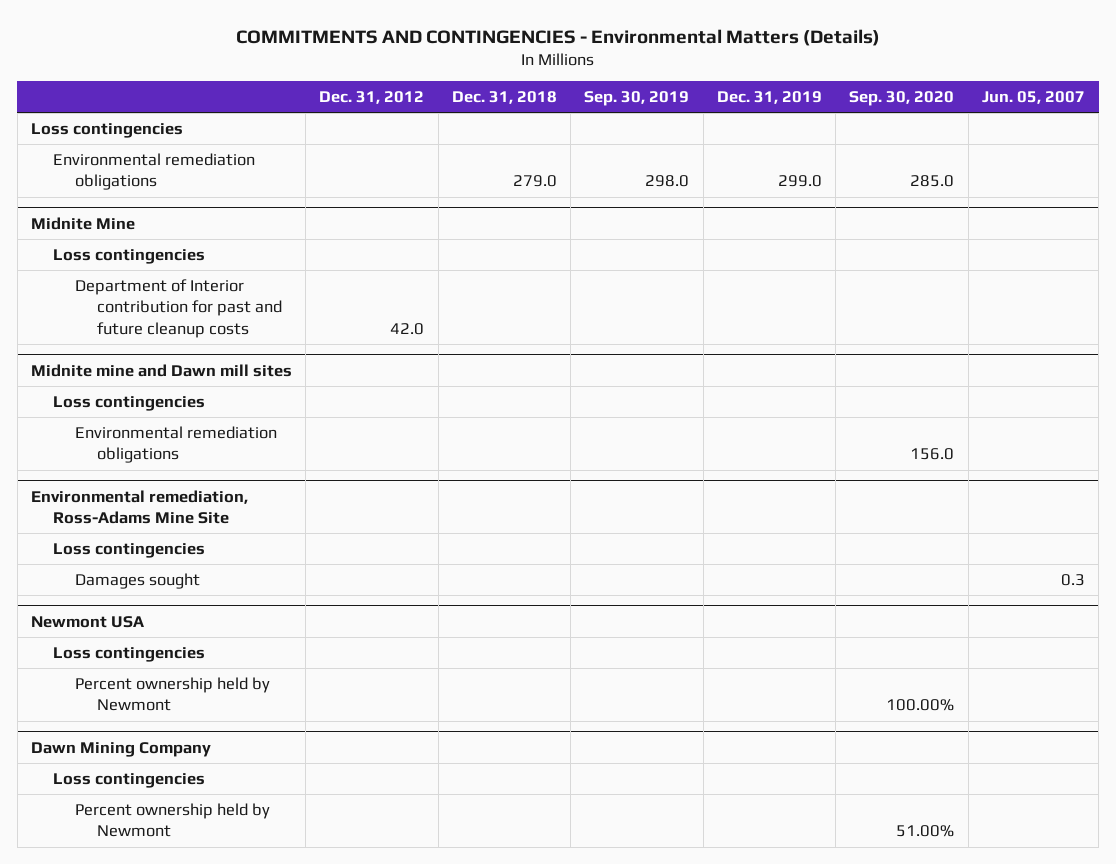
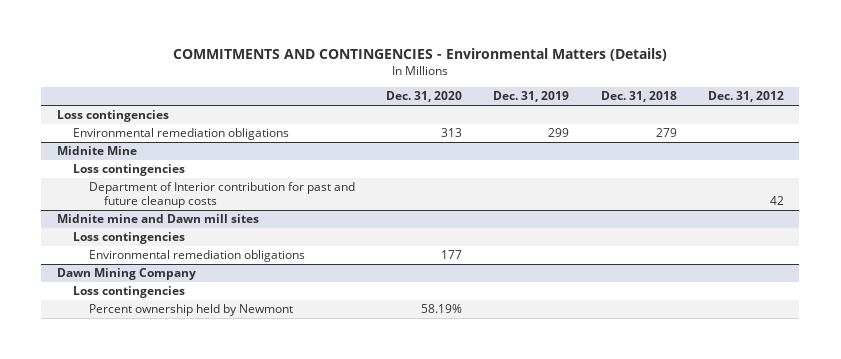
- | Dec. 31, 2012 | Dec. 31, 2018 | Sep. 30, 2019 | Dec. 31, 2019 | Sep. 30, 2020 | Jun. 05, 2007
+ | Dec. 31, 2020 | Dec. 31, 2019 | Dec. 31, 2018 | Dec. 31, 2012
- Environmental remediation obligations | | 279.0 | 298.0 | 299.0 | 285.0 |
+ Environmental remediation obligations | 313 | 299 | 279 |
@ Midnite Mine
- Department of Interior contribution for past and future cleanup costs | 42.0 | | | | |
+ Department of Interior contribution for past and future cleanup costs | | | | 42
- Environmental remediation, Ross-Adams Mine Site
- Loss contingencies
- Damages sought | | | | | | 0.3
- Newmont USA
- Loss contingencies
- Percent ownership held by Newmont | | | | | 100.00% |

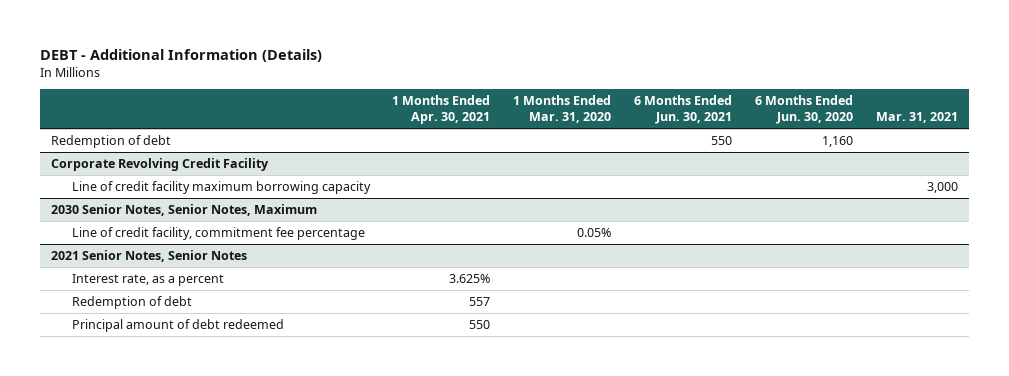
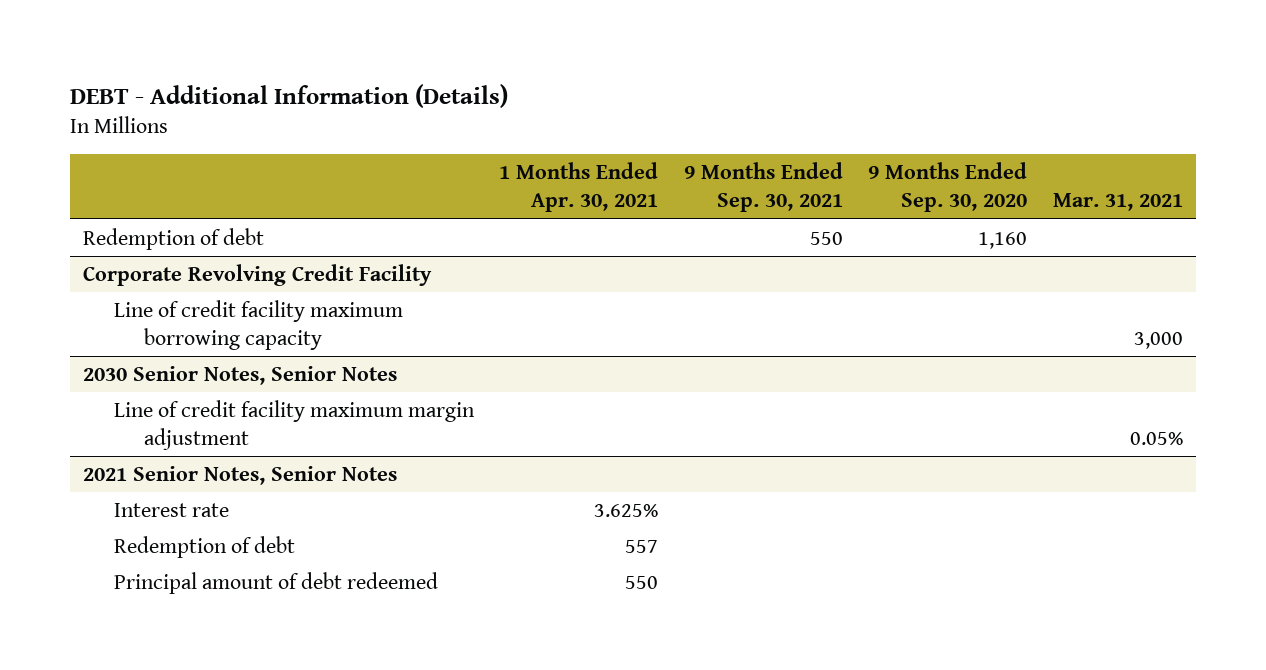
- | 1 Months Ended Apr. 30, 2021 | 1 Months Ended Mar. 31, 2020 | 6 Months Ended Jun. 30, 2021 | 6 Months Ended Jun. 30, 2020 | Mar. 31, 2021
+ | 1 Months Ended Apr. 30, 2021 | 9 Months Ended Sep. 30, 2021 | 9 Months Ended Sep. 30, 2020 | Mar. 31, 2021
- 2030 Senior Notes, Senior Notes, Maximum
- Line of credit facility, commitment fee percentage | | 0.05% | | |
+ 2030 Senior Notes, Senior Notes
+ Line of credit facility maximum margin adjustment | | | | 0.05%
@ 2021 Senior Notes, Senior Notes
- Interest rate, as a percent | 3.625% | | | |
+ Interest rate | 3.625% | | |

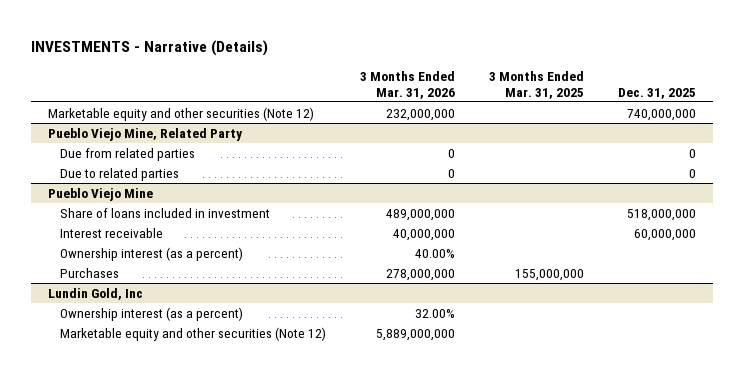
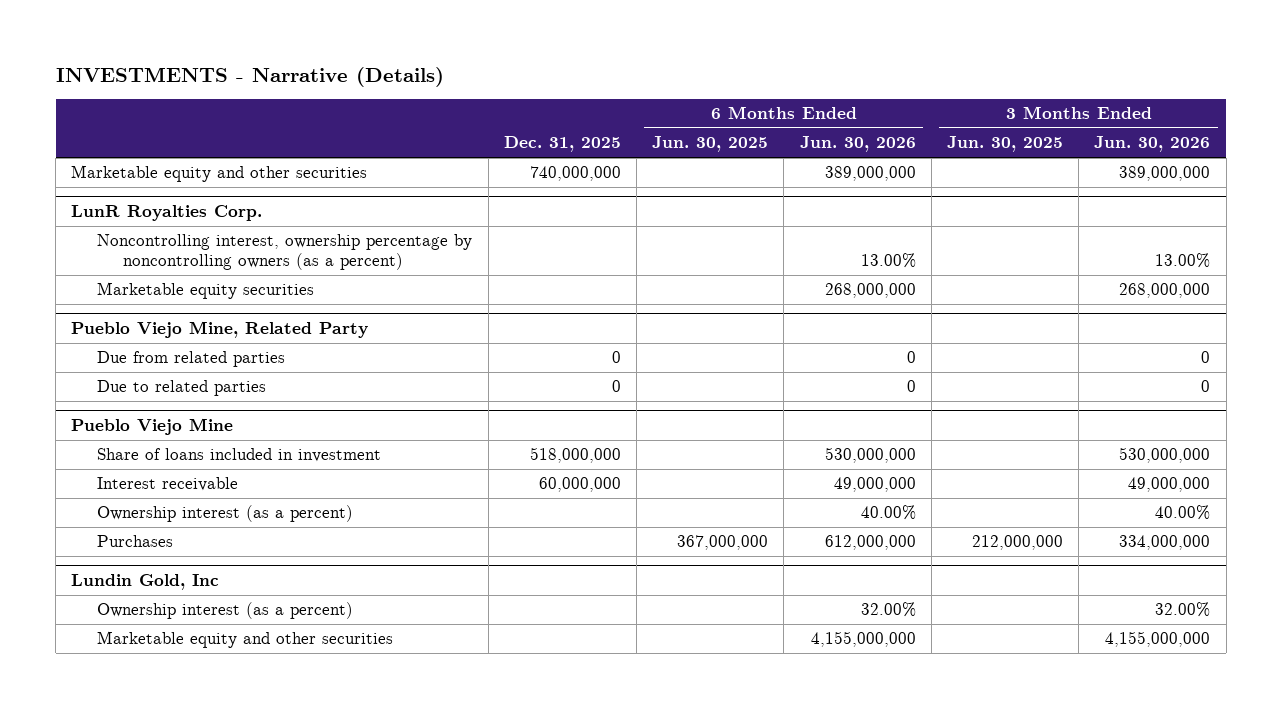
- | 3 Months Ended Mar. 31, 2026 | 3 Months Ended Mar. 31, 2025 | Dec. 31, 2025
+ | Dec. 31, 2025 | 6 Months Ended Jun. 30, 2025 | 6 Months Ended Jun. 30, 2026 | 3 Months Ended Jun. 30, 2025 | 3 Months Ended Jun. 30, 2026
- Marketable equity and other securities (Note 12) | 232,000,000 | | 740,000,000
+ Marketable equity and other securities | 740,000,000 | | 389,000,000 | | 389,000,000
+ LunR Royalties Corp.
+ Noncontrolling interest, ownership percentage by noncontrolling owners (as a percent) | | | 13.00% | | 13.00%
+ Marketable equity securities | | | 268,000,000 | | 268,000,000
@ Lundin Gold, Inc
- Marketable equity and other securities (Note 12) | 5,889,000,000 | |
+ Marketable equity and other securities | | | 4,155,000,000 | | 4,155,000,000

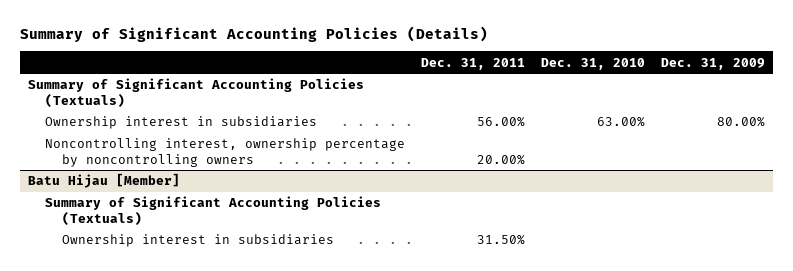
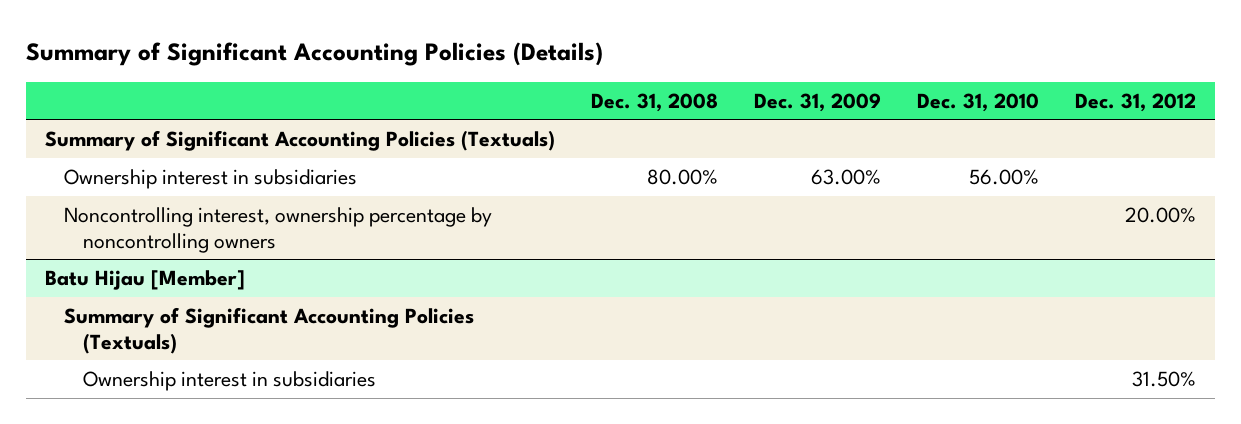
- | Dec. 31, 2011 | Dec. 31, 2010 | Dec. 31, 2009
+ | Dec. 31, 2008 | Dec. 31, 2009 | Dec. 31, 2010 | Dec. 31, 2012
- Ownership interest in subsidiaries | 56.00% | 63.00% | 80.00%
+ Ownership interest in subsidiaries | 80.00% | 63.00% | 56.00% |

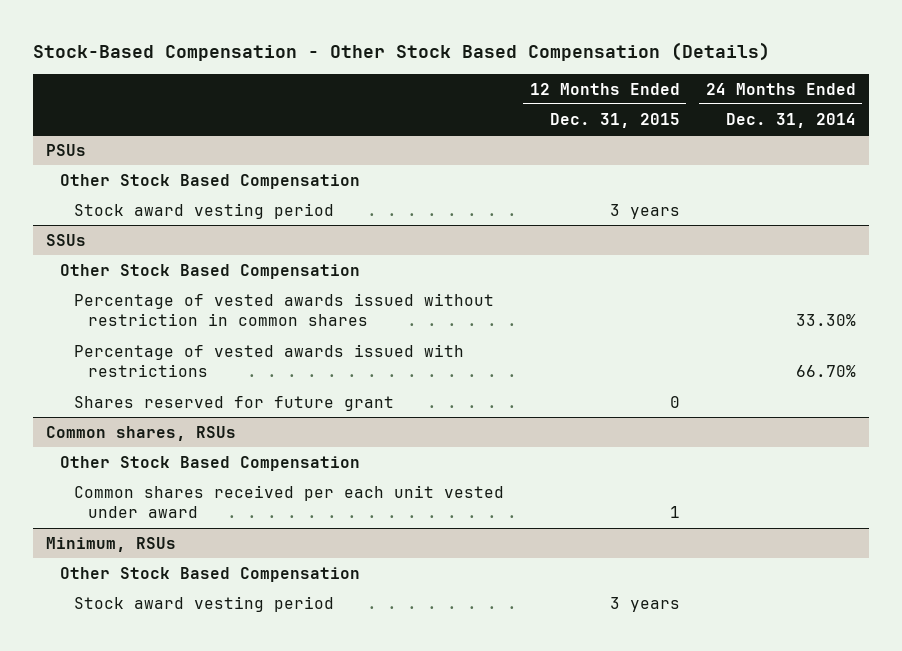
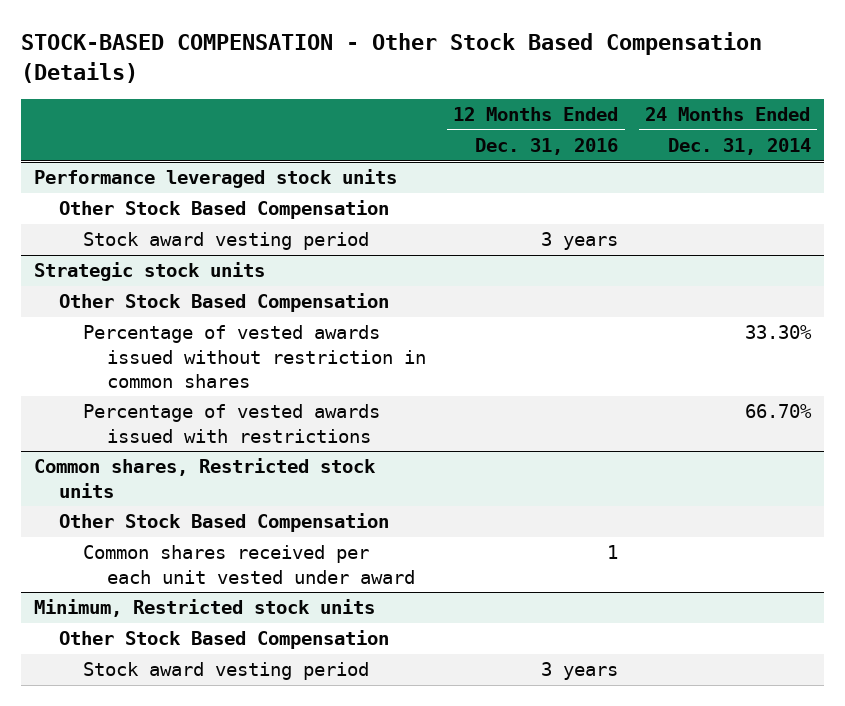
- Stock-Based Compensation - Other Stock Based Compensation (Details)
+ STOCK-BASED COMPENSATION - Other Stock Based Compensation (Details)
- | 12 Months Ended Dec. 31, 2015 | 24 Months Ended Dec. 31, 2014
+ | 12 Months Ended Dec. 31, 2016 | 24 Months Ended Dec. 31, 2014
- PSUs
+ Performance leveraged stock units
- SSUs
+ Strategic stock units
- Shares reserved for future grant | 0 |
- Common shares, RSUs
- Other Stock Based Compensation
- Common shares received per each unit vested under award | 1 |
- Minimum, RSUs
- Other Stock Based Compensation
- Stock award vesting period | 3 years |
+ Common shares, Restricted stock units
+ Other Stock Based Compensation
+ Common shares received per each unit vested under award | 1 |
+ Minimum, Restricted stock units
+ Other Stock Based Compensation
+ Stock award vesting period | 3 years |

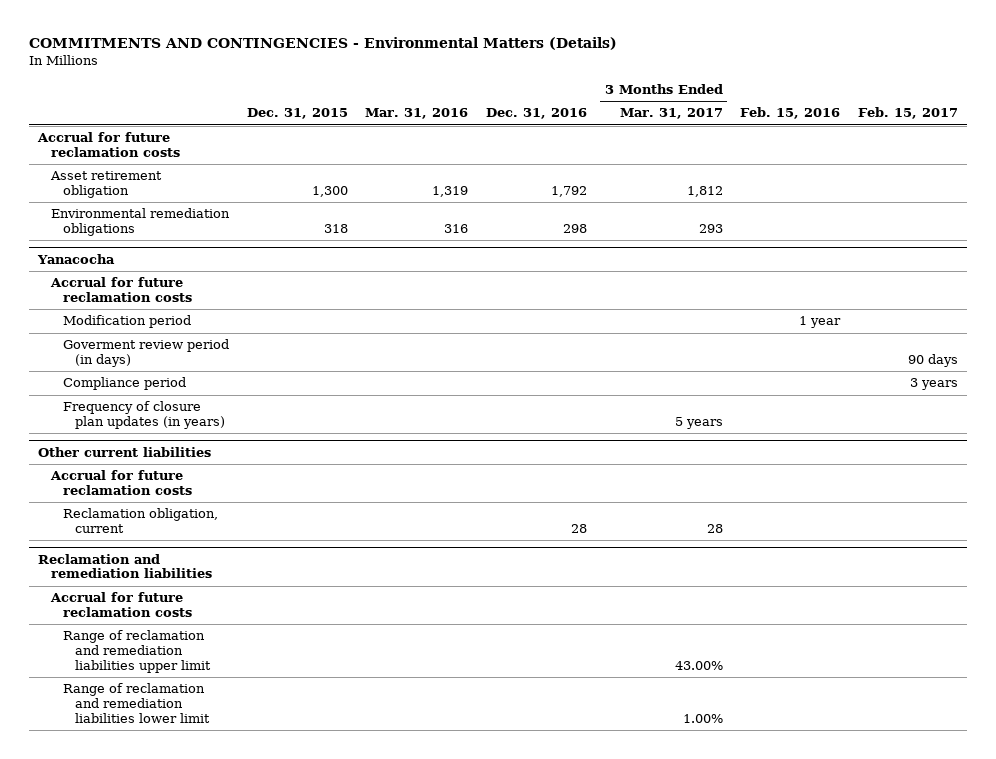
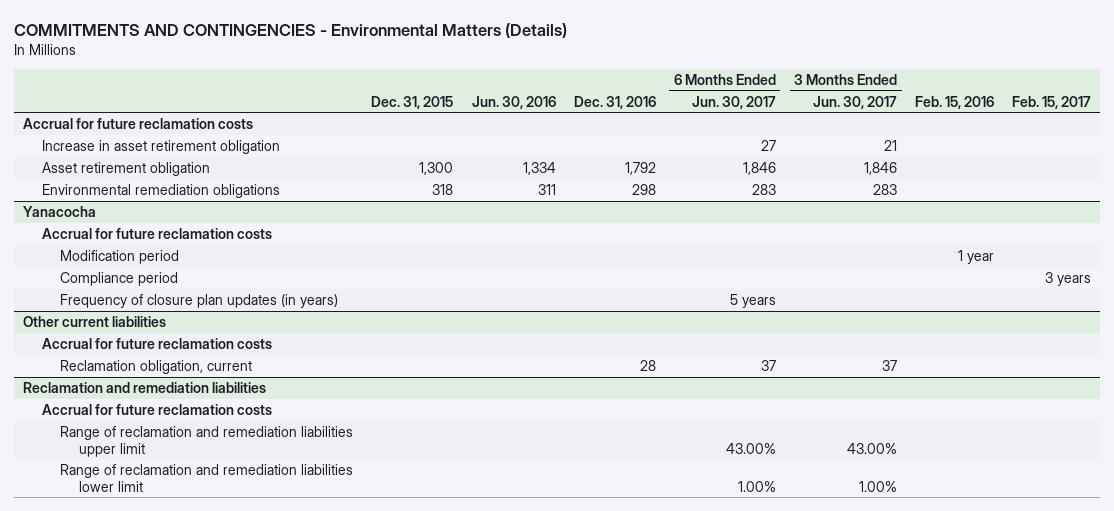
- | Dec. 31, 2015 | Mar. 31, 2016 | Dec. 31, 2016 | 3 Months Ended Mar. 31, 2017 | Feb. 15, 2016 | Feb. 15, 2017
+ | Dec. 31, 2015 | Jun. 30, 2016 | Dec. 31, 2016 | 6 Months Ended Jun. 30, 2017 | 3 Months Ended Jun. 30, 2017 | Feb. 15, 2016 | Feb. 15, 2017
+ Increase in asset retirement obligation | | | | 27 | 21 | |
@ Yanacocha
- Goverment review period (in days) | | | | | | 90 days

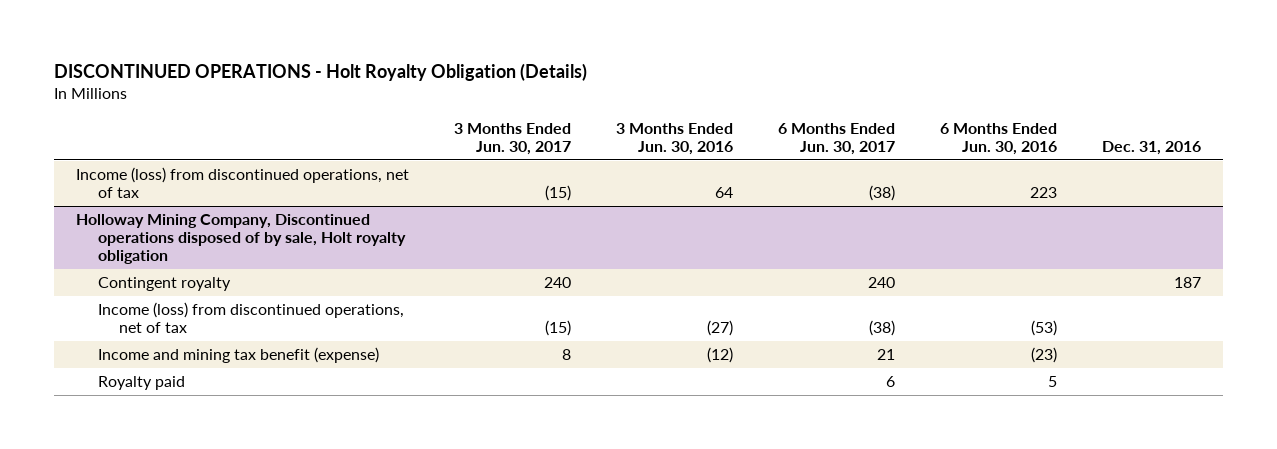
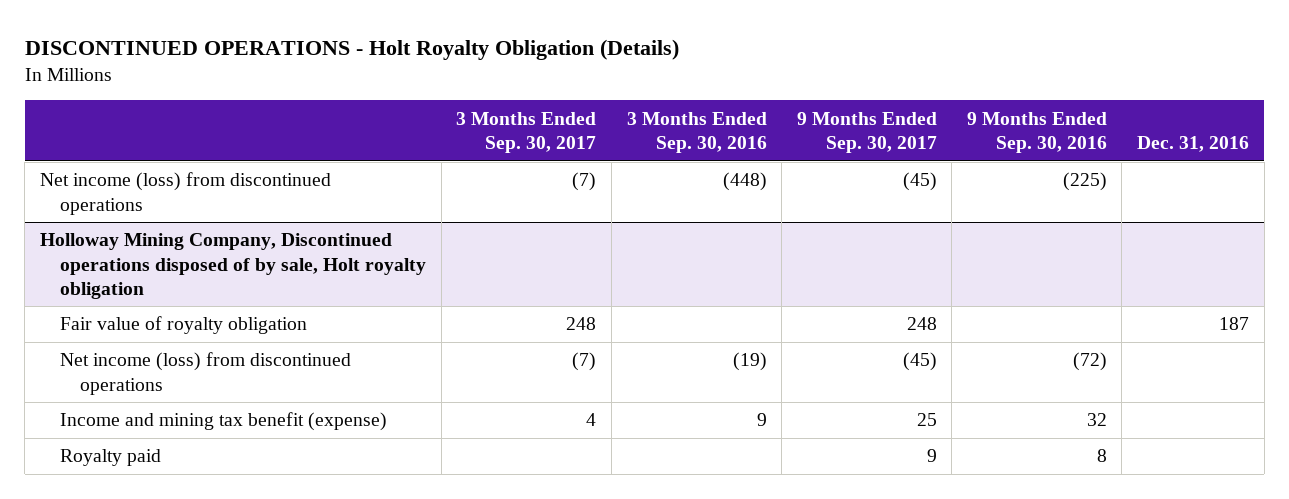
- | 3 Months Ended Jun. 30, 2017 | 3 Months Ended Jun. 30, 2016 | 6 Months Ended Jun. 30, 2017 | 6 Months Ended Jun. 30, 2016 | Dec. 31, 2016
+ | 3 Months Ended Sep. 30, 2017 | 3 Months Ended Sep. 30, 2016 | 9 Months Ended Sep. 30, 2017 | 9 Months Ended Sep. 30, 2016 | Dec. 31, 2016
- Income (loss) from discontinued operations, net of tax | (15) | 64 | (38) | 223 |
+ Net income (loss) from discontinued operations | (7) | (448) | (45) | (225) |
@ Holloway Mining Company, Discontinued operations disposed of by sale, Holt royalty obligation
- Contingent royalty | 240 | | 240 | | 187
- Income (loss) from discontinued operations, net of tax | (15) | (27) | (38) | (53) |
+ Fair value of royalty obligation | 248 | | 248 | | 187
+ Net income (loss) from discontinued operations | (7) | (19) | (45) | (72) |

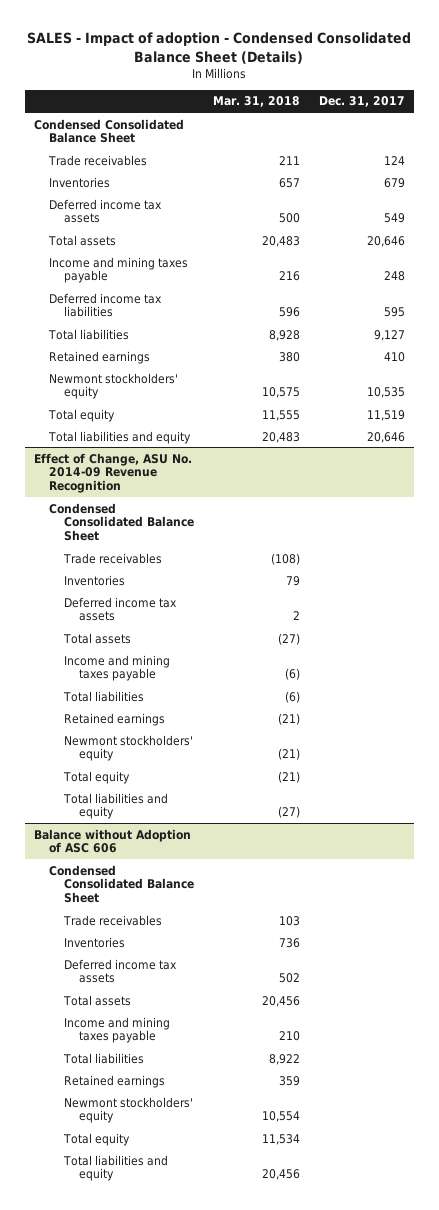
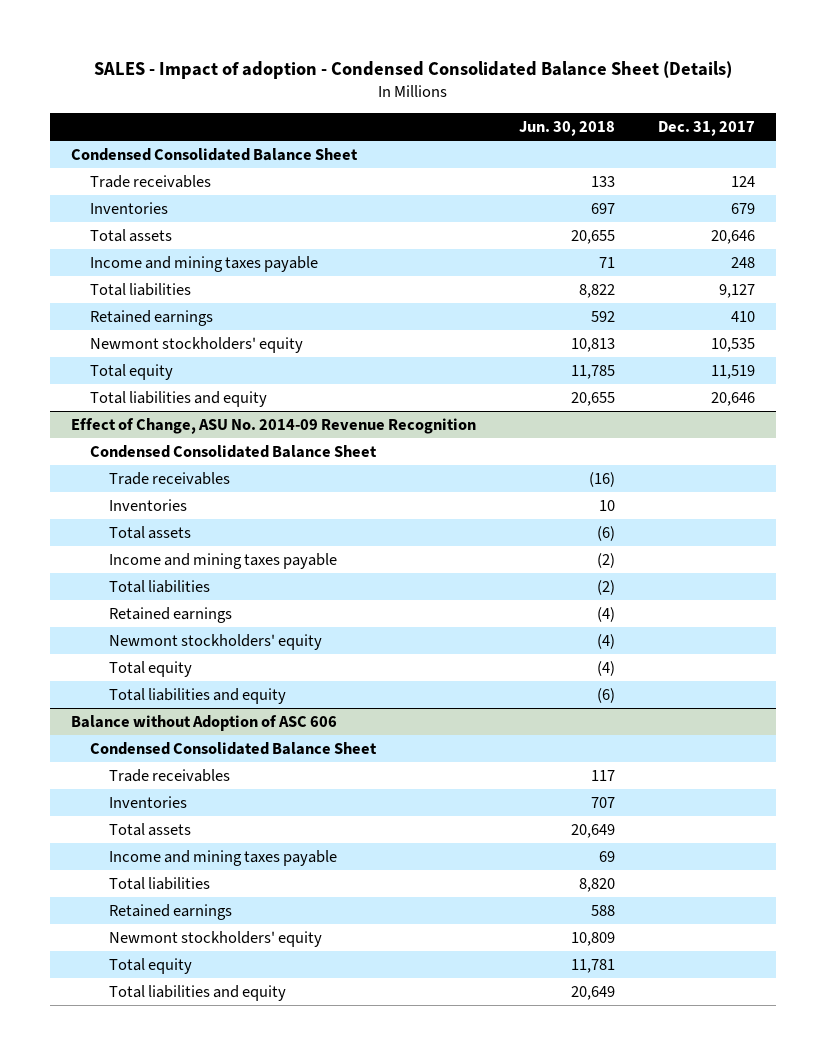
- | Mar. 31, 2018 | Dec. 31, 2017
+ | Jun. 30, 2018 | Dec. 31, 2017
- Deferred income tax assets | 500 | 549
- Deferred income tax liabilities | 596 | 595
@ Effect of Change, ASU No. 2014-09 Revenue Recognition
- Deferred income tax assets | 2 |
@ Balance without Adoption of ASC 606
- Deferred income tax assets | 502 |

